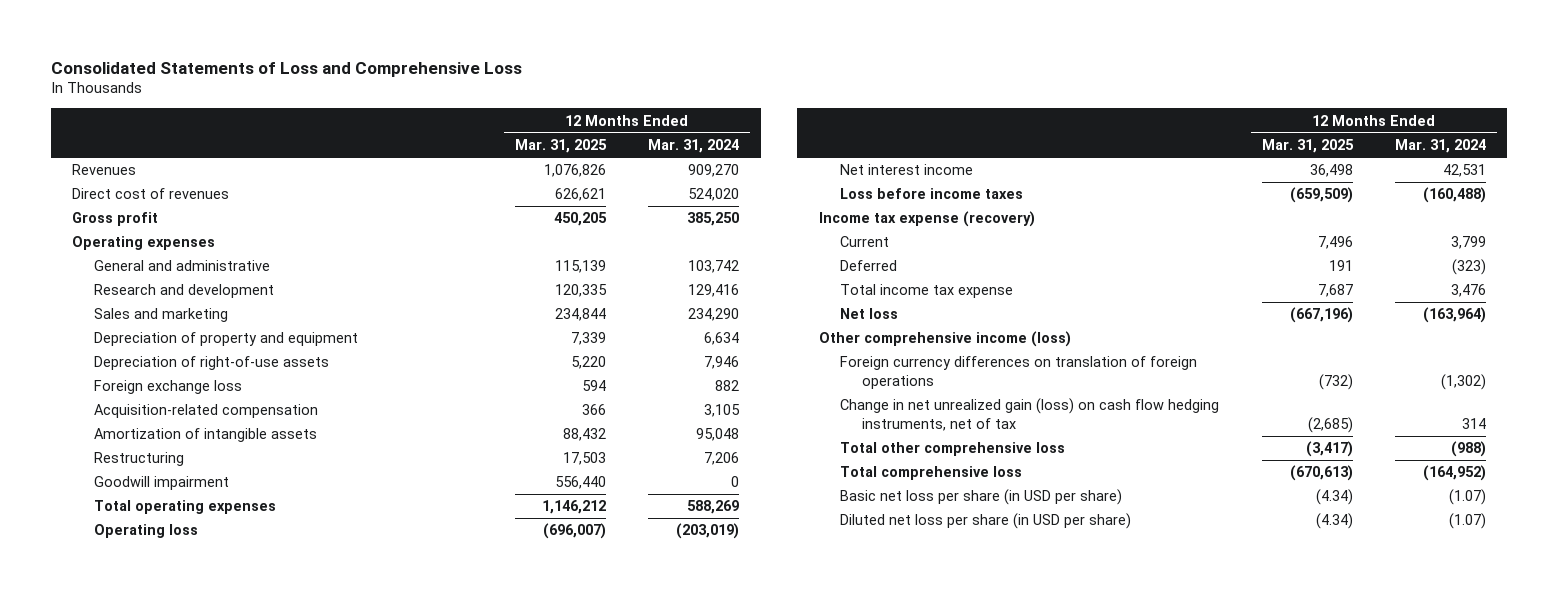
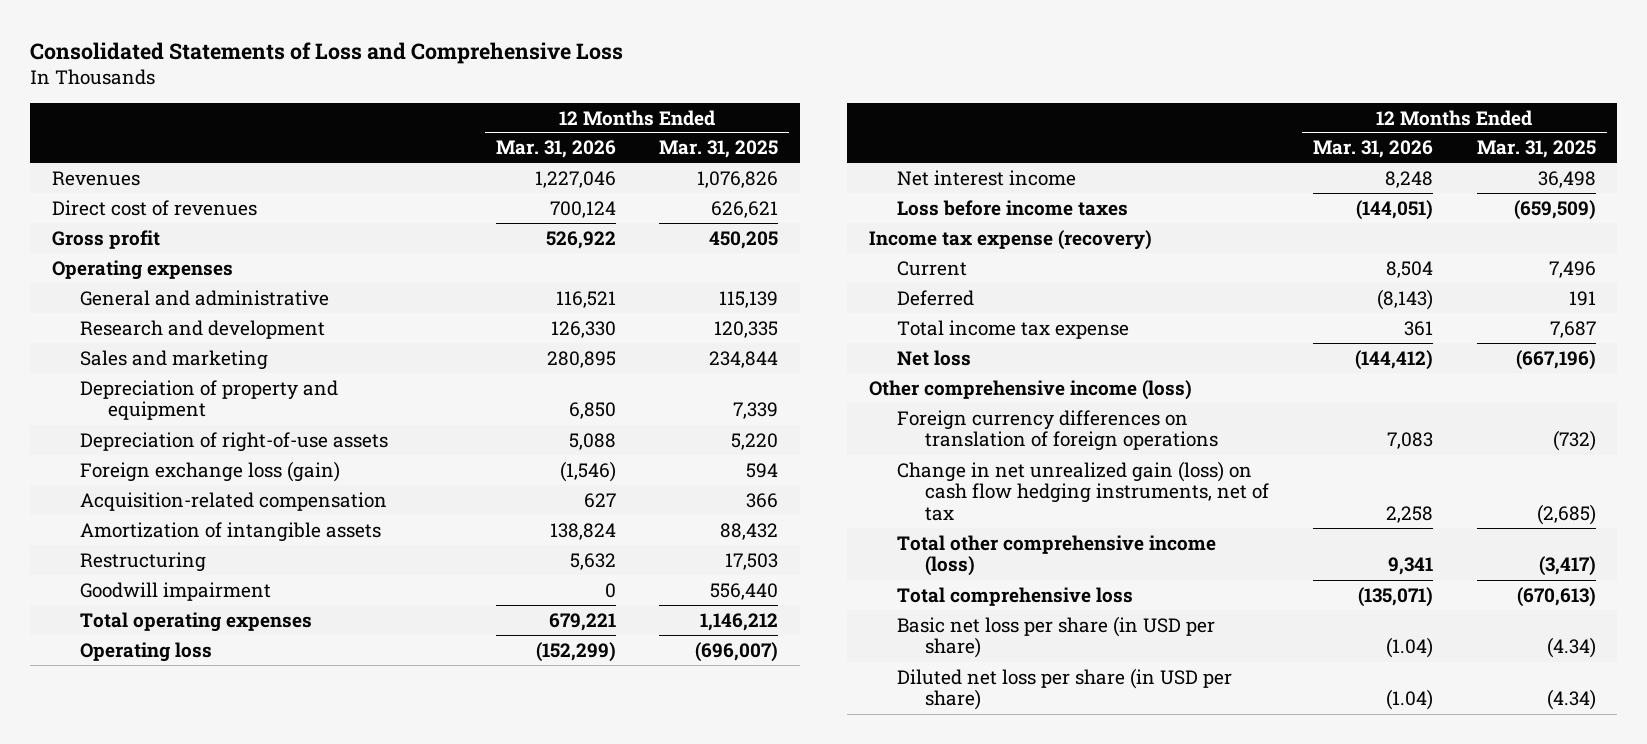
- | 12 Months Ended Mar. 31, 2025 | 12 Months Ended Mar. 31, 2024
+ | 12 Months Ended Mar. 31, 2026 | 12 Months Ended Mar. 31, 2025
- Foreign exchange loss | 594 | 882
+ Foreign exchange loss (gain) | (1,546) | 594
- Total other comprehensive loss | (3,417) | (988)
+ Total other comprehensive income (loss) | 9,341 | (3,417)

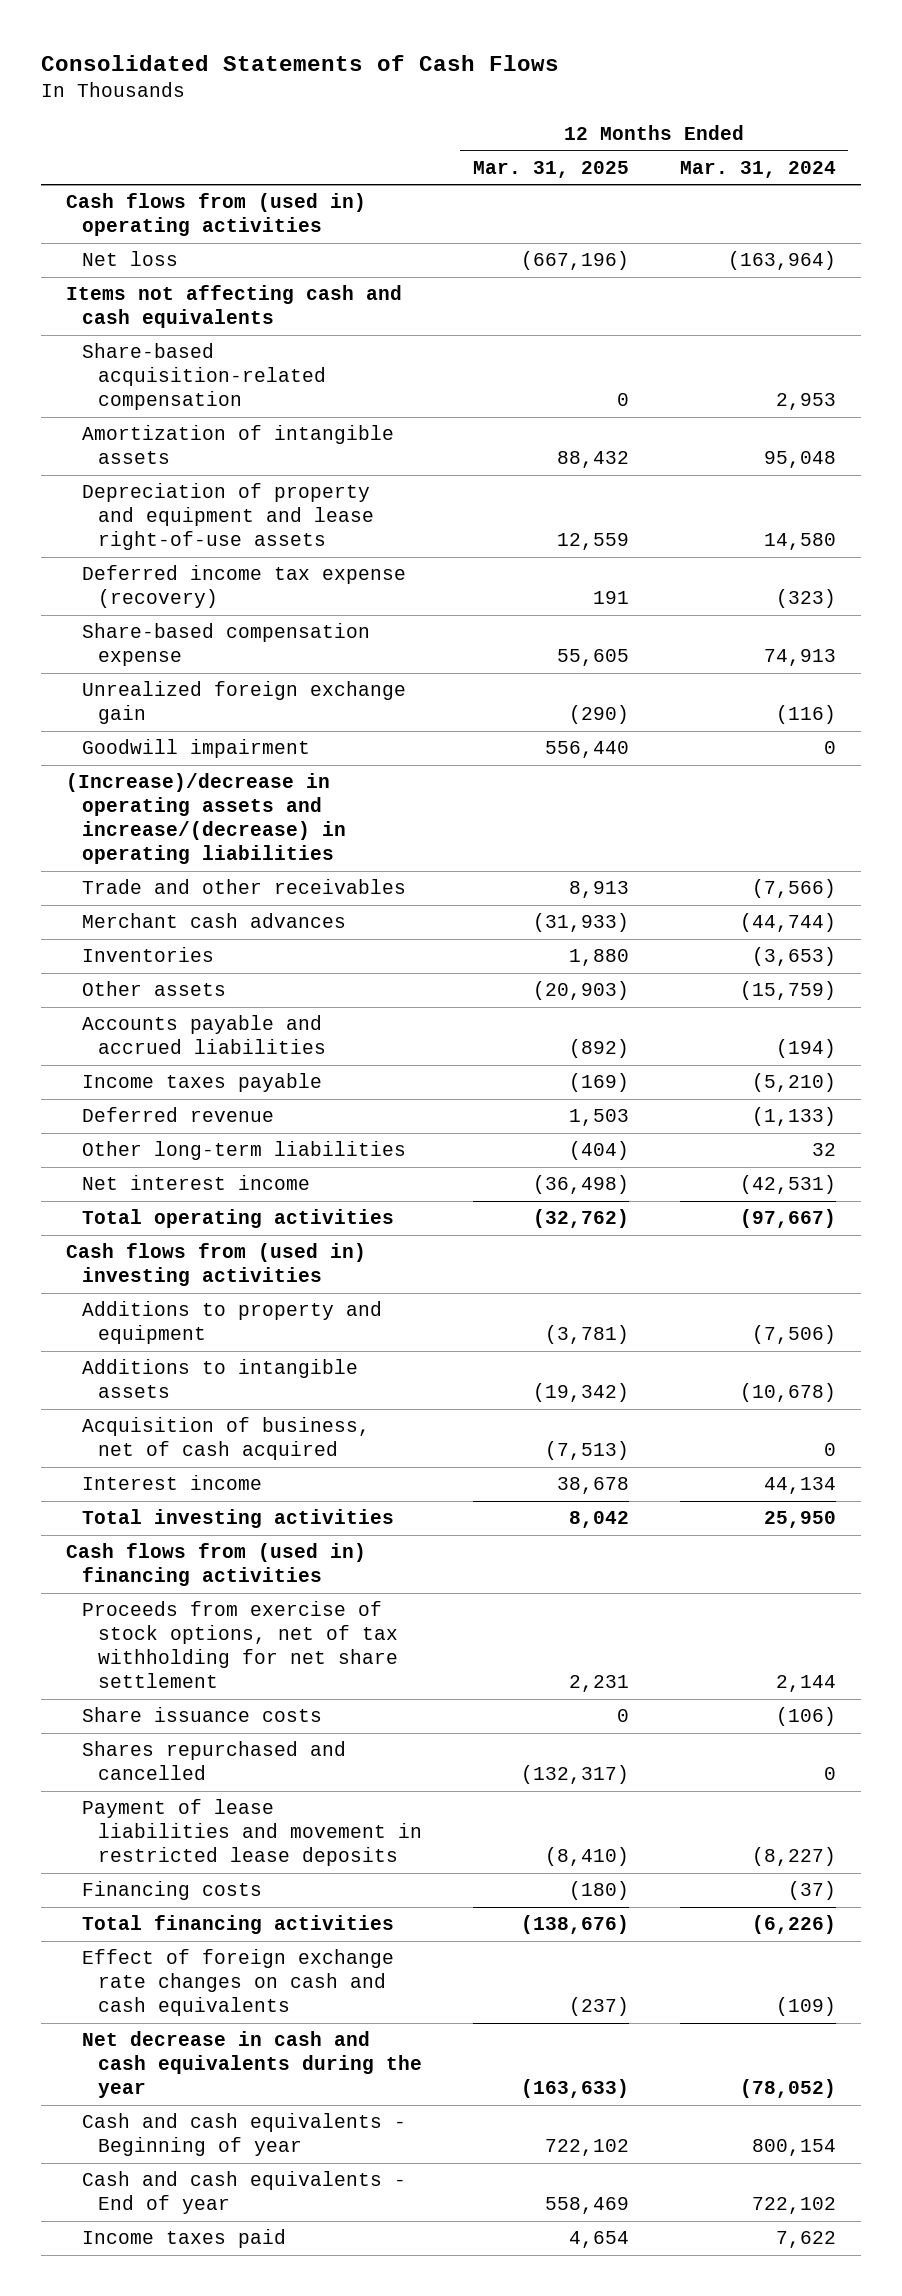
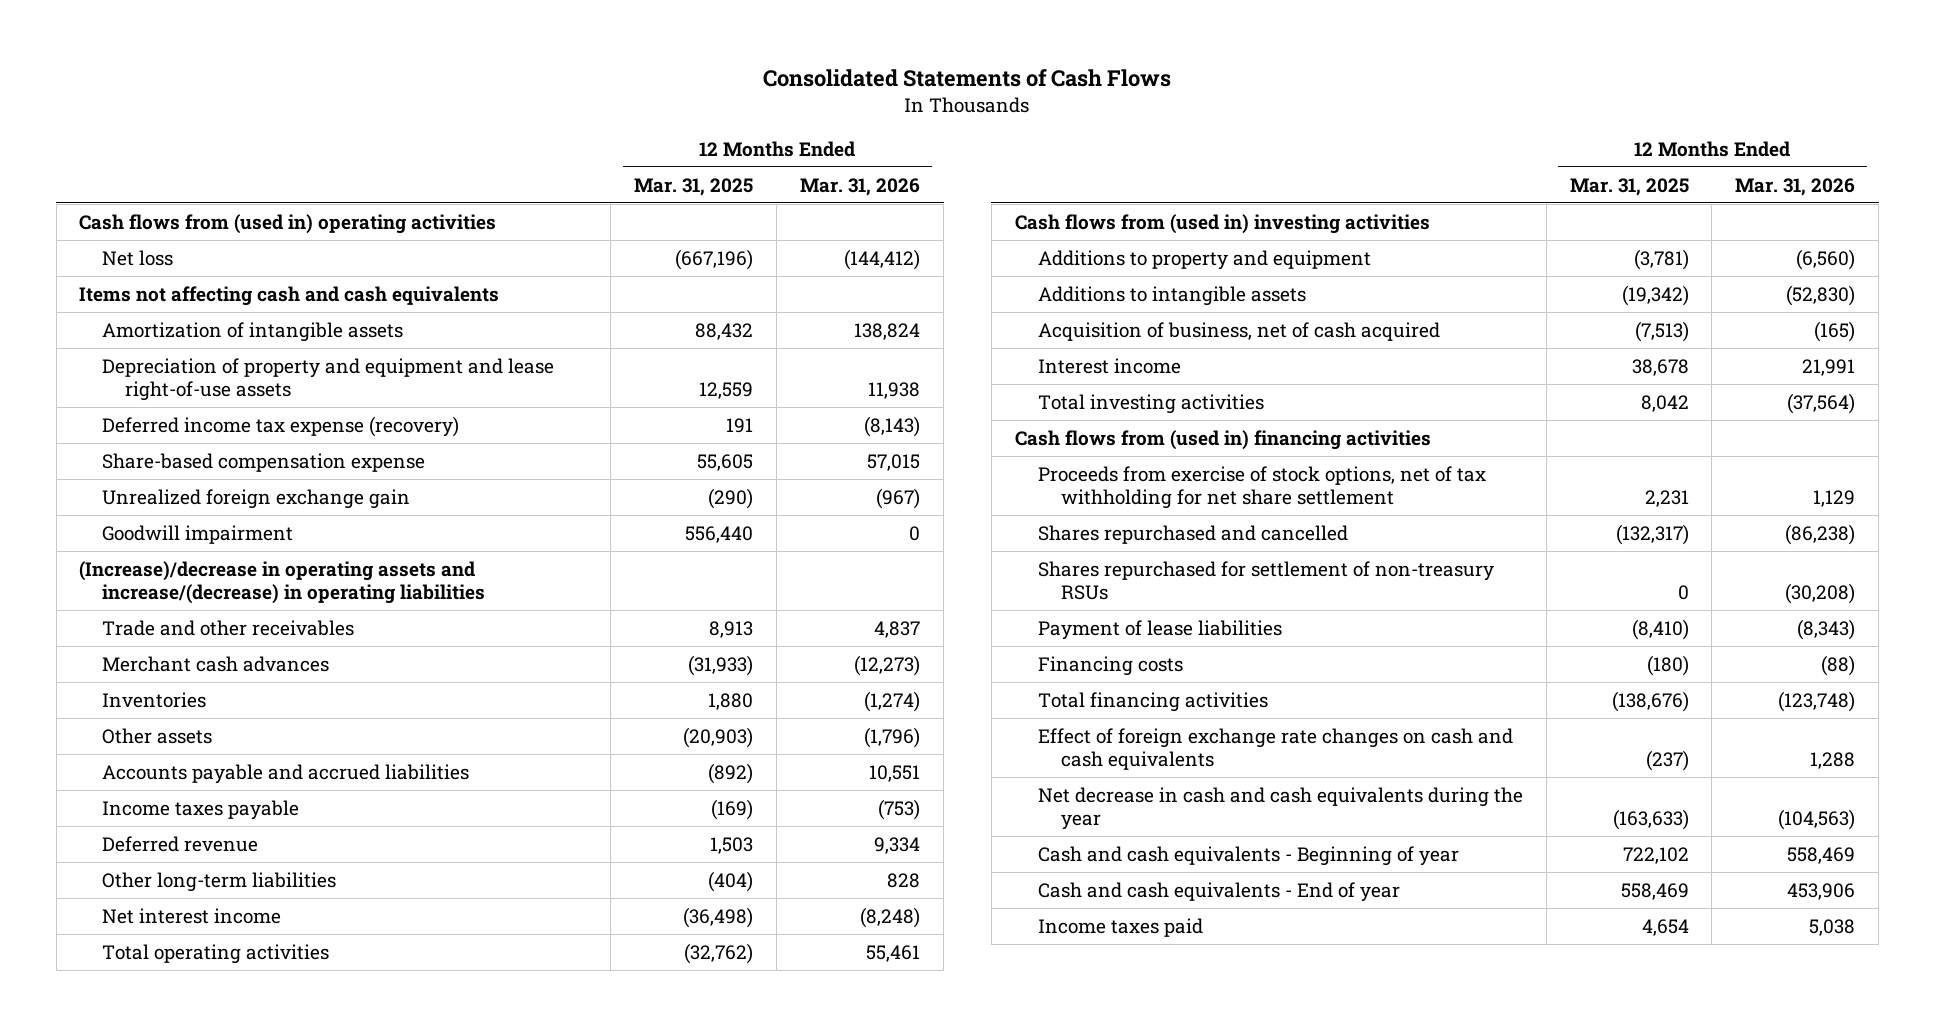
- | 12 Months Ended Mar. 31, 2025 | 12 Months Ended Mar. 31, 2024
+ | 12 Months Ended Mar. 31, 2025 | 12 Months Ended Mar. 31, 2026
- Share-based acquisition-related compensation | 0 | 2,953
- Share issuance costs | 0 | (106)
- Payment of lease liabilities and movement in restricted lease deposits | (8,410) | (8,227)
+ Shares repurchased for settlement of non-treasury RSUs | 0 | (30,208)
+ Payment of lease liabilities | (8,410) | (8,343)

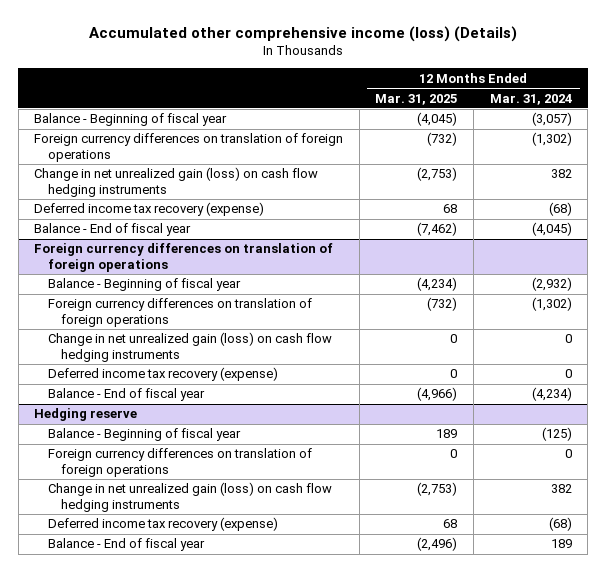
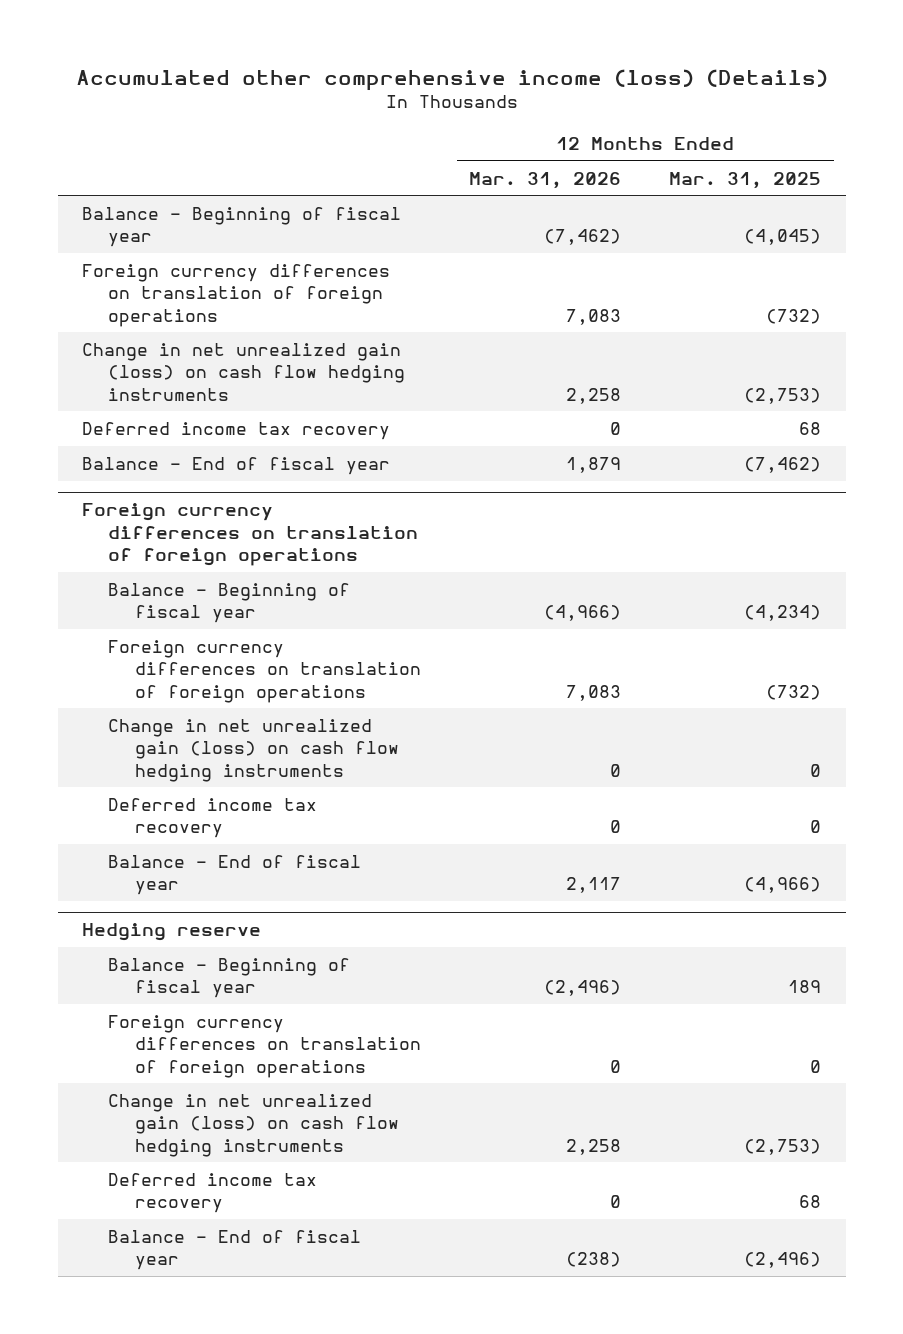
- | 12 Months Ended Mar. 31, 2025 | 12 Months Ended Mar. 31, 2024
+ | 12 Months Ended Mar. 31, 2026 | 12 Months Ended Mar. 31, 2025
- Deferred income tax recovery (expense) | 68 | (68)
+ Deferred income tax recovery | 0 | 68
@ Foreign currency differences on translation of foreign operations
- Deferred income tax recovery (expense) | 0 | 0
+ Deferred income tax recovery | 0 | 0
@ Hedging reserve
- Deferred income tax recovery (expense) | 68 | (68)
+ Deferred income tax recovery | 0 | 68

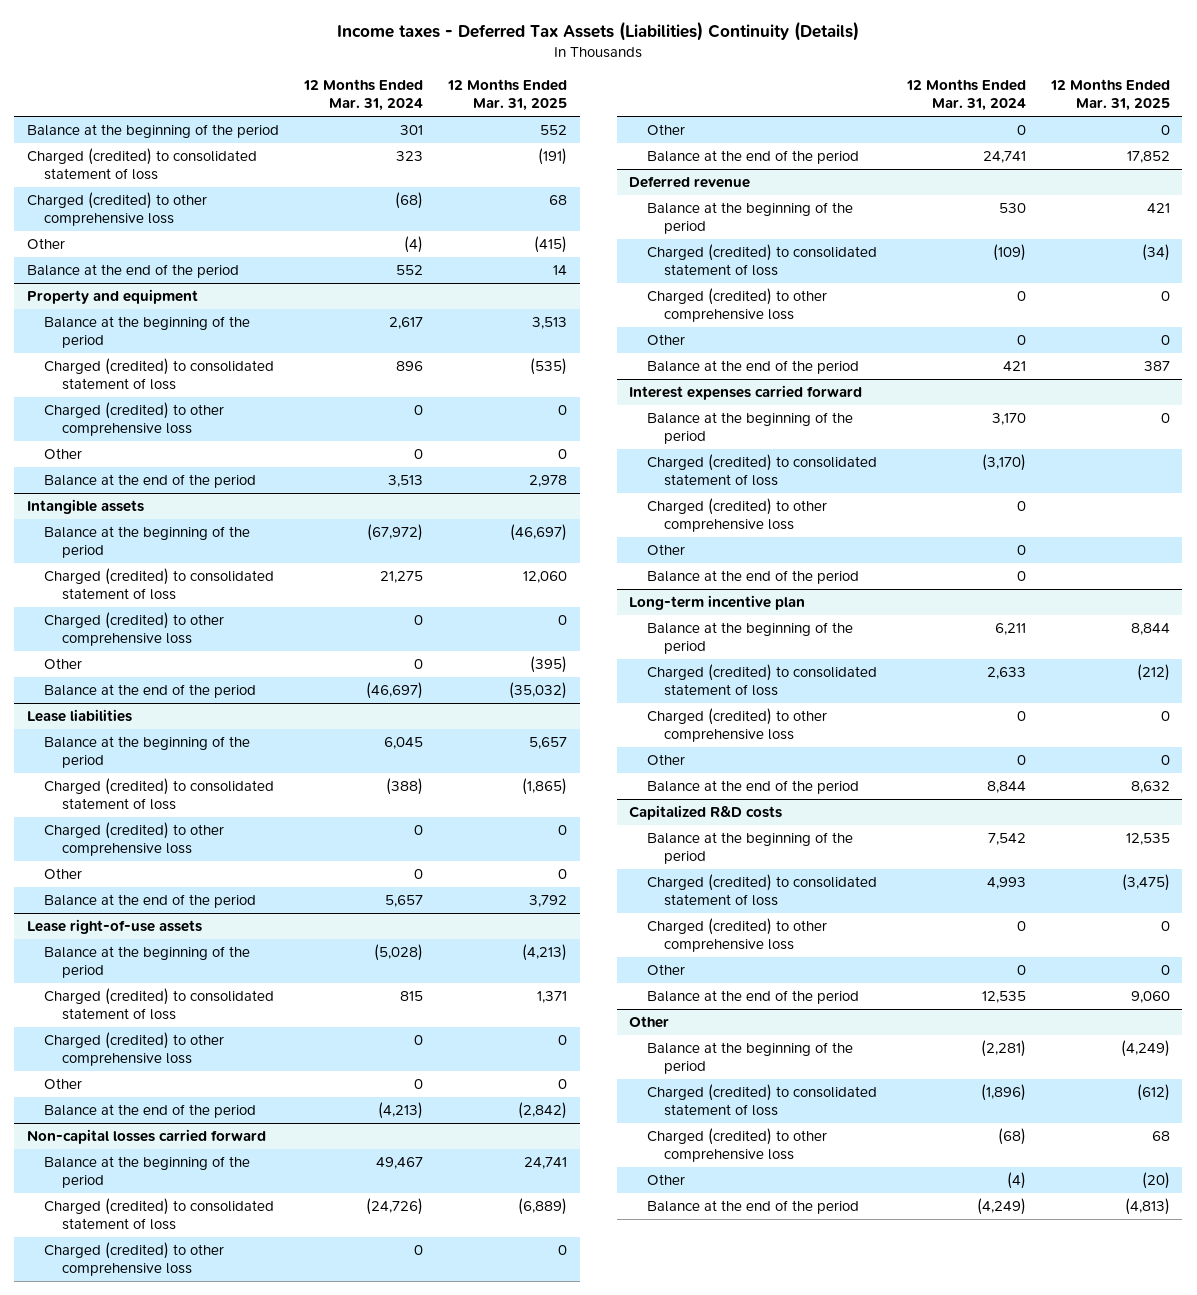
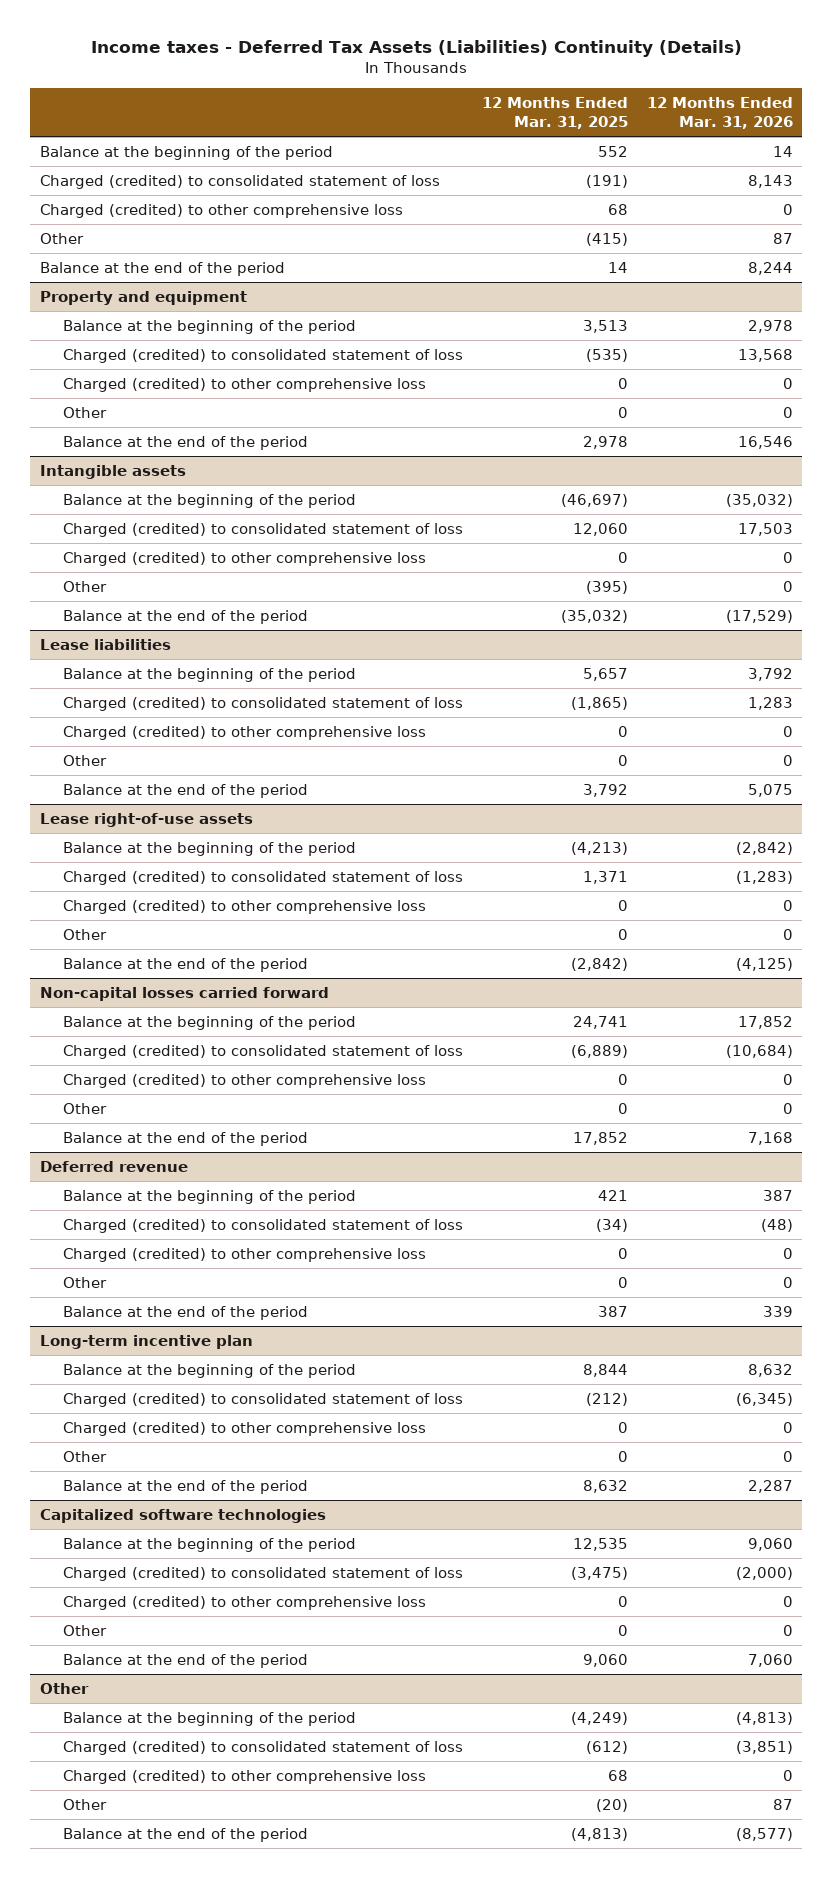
- | 12 Months Ended Mar. 31, 2024 | 12 Months Ended Mar. 31, 2025
+ | 12 Months Ended Mar. 31, 2025 | 12 Months Ended Mar. 31, 2026
- Interest expenses carried forward
- Balance at the beginning of the period | 3,170 | 0
- Charged (credited) to consolidated statement of loss | (3,170) |
- Charged (credited) to other comprehensive loss | 0 |
- Other | 0 |
- Balance at the end of the period | 0 |
- Capitalized R&D costs
+ Capitalized software technologies

